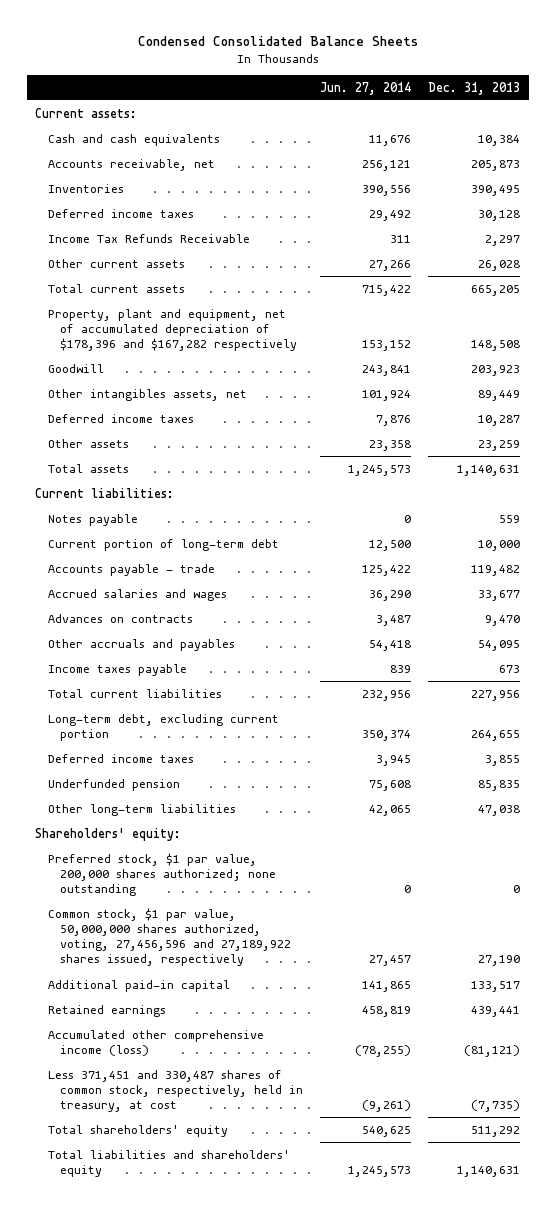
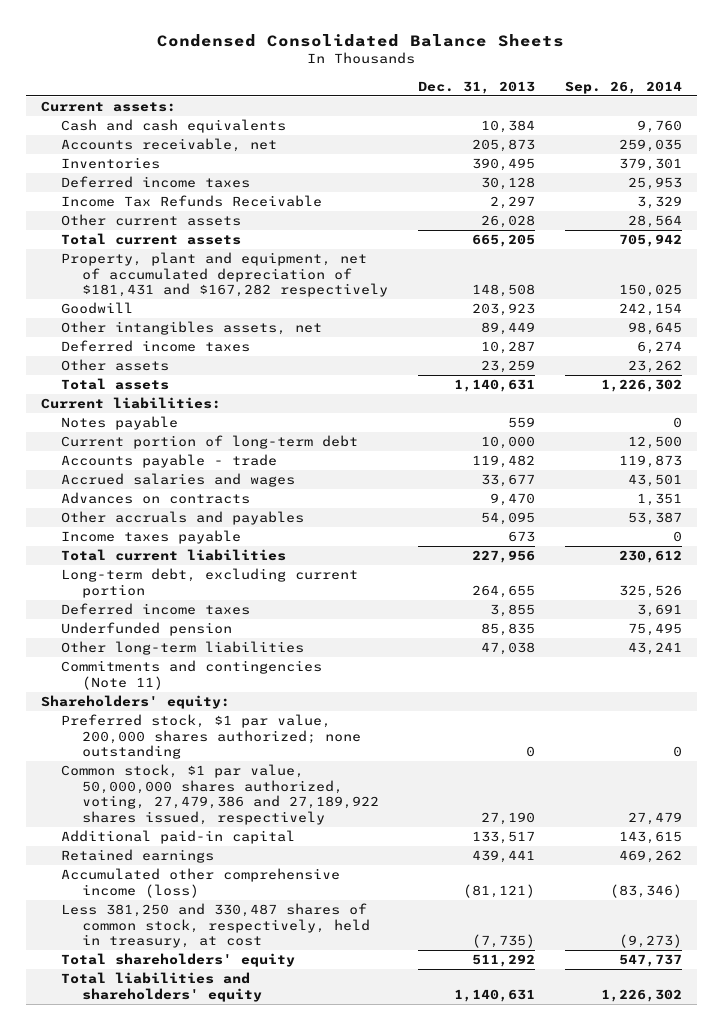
- | Jun. 27, 2014 | Dec. 31, 2013
+ | Dec. 31, 2013 | Sep. 26, 2014
- Property, plant and equipment, net of accumulated depreciation of $178,396 and $167,282 respectively | 153,152 | 148,508
+ Property, plant and equipment, net of accumulated depreciation of $181,431 and $167,282 respectively | 148,508 | 150,025
+ Commitments and contingencies (Note 11)
- Common stock, $1 par value, 50,000,000 shares authorized, voting, 27,456,596 and 27,189,922 shares issued, respectively | 27,457 | 27,190
+ Common stock, $1 par value, 50,000,000 shares authorized, voting, 27,479,386 and 27,189,922 shares issued, respectively | 27,190 | 27,479
- Less 371,451 and 330,487 shares of common stock, respectively, held in treasury, at cost | (9,261) | (7,735)
+ Less 381,250 and 330,487 shares of common stock, respectively, held in treasury, at cost | (7,735) | (9,273)

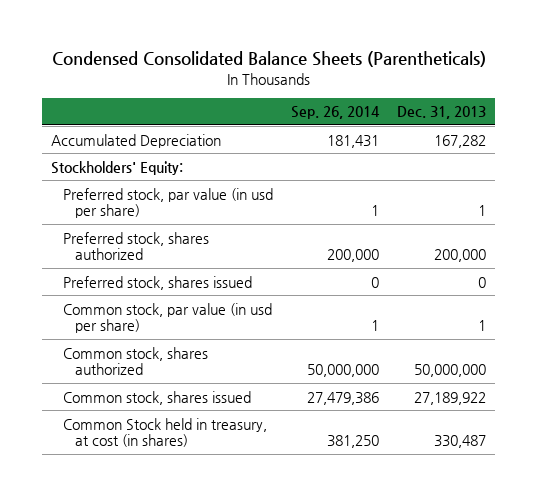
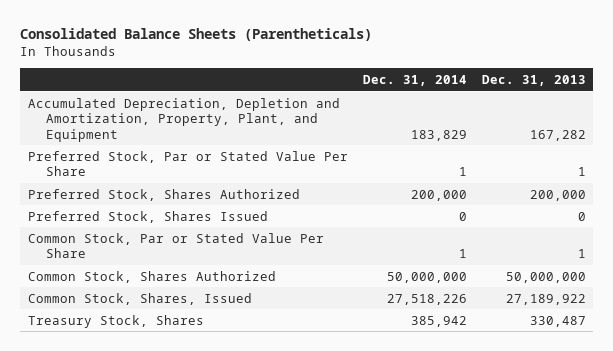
- Condensed Consolidated Balance Sheets (Parentheticals)
+ Consolidated Balance Sheets (Parentheticals)
- | Sep. 26, 2014 | Dec. 31, 2013
+ | Dec. 31, 2014 | Dec. 31, 2013
- Accumulated Depreciation | 181,431 | 167,282
- Stockholders' Equity:
- Preferred stock, par value (in usd per share) | 1 | 1
- Preferred stock, shares authorized | 200,000 | 200,000
- Preferred stock, shares issued | 0 | 0
- Common stock, par value (in usd per share) | 1 | 1
- Common stock, shares authorized | 50,000,000 | 50,000,000
- Common stock, shares issued | 27,479,386 | 27,189,922
- Common Stock held in treasury, at cost (in shares) | 381,250 | 330,487
+ Accumulated Depreciation, Depletion and Amortization, Property, Plant, and Equipment | 183,829 | 167,282
+ Preferred Stock, Par or Stated Value Per Share | 1 | 1
+ Preferred Stock, Shares Authorized | 200,000 | 200,000
+ Preferred Stock, Shares Issued | 0 | 0
+ Common Stock, Par or Stated Value Per Share | 1 | 1
+ Common Stock, Shares Authorized | 50,000,000 | 50,000,000
+ Common Stock, Shares, Issued | 27,518,226 | 27,189,922
+ Treasury Stock, Shares | 385,942 | 330,487

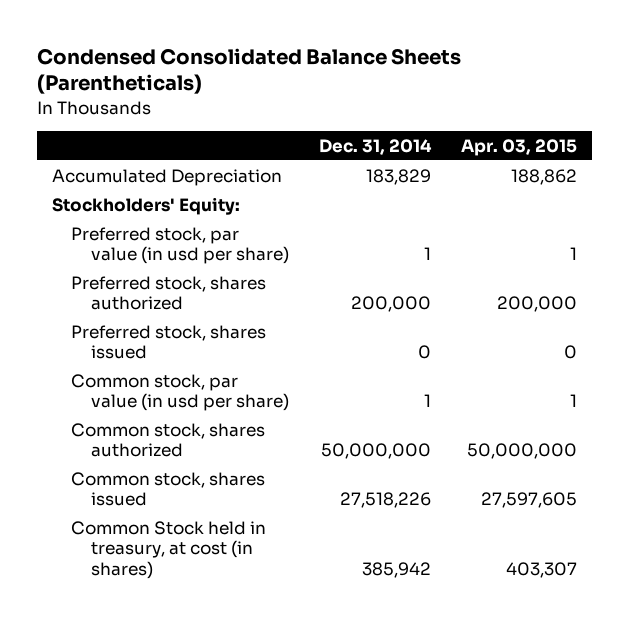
- Consolidated Balance Sheets (Parentheticals)
+ Condensed Consolidated Balance Sheets (Parentheticals)
- | Dec. 31, 2014 | Dec. 31, 2013
+ | Dec. 31, 2014 | Apr. 03, 2015
- Accumulated Depreciation, Depletion and Amortization, Property, Plant, and Equipment | 183,829 | 167,282
- Preferred Stock, Par or Stated Value Per Share | 1 | 1
- Preferred Stock, Shares Authorized | 200,000 | 200,000
- Preferred Stock, Shares Issued | 0 | 0
- Common Stock, Par or Stated Value Per Share | 1 | 1
- Common Stock, Shares Authorized | 50,000,000 | 50,000,000
- Common Stock, Shares, Issued | 27,518,226 | 27,189,922
- Treasury Stock, Shares | 385,942 | 330,487
+ Accumulated Depreciation | 183,829 | 188,862
+ Stockholders' Equity:
+ Preferred stock, par value (in usd per share) | 1 | 1
+ Preferred stock, shares authorized | 200,000 | 200,000
+ Preferred stock, shares issued | 0 | 0
+ Common stock, par value (in usd per share) | 1 | 1
+ Common stock, shares authorized | 50,000,000 | 50,000,000
+ Common stock, shares issued | 27,518,226 | 27,597,605
+ Common Stock held in treasury, at cost (in shares) | 385,942 | 403,307

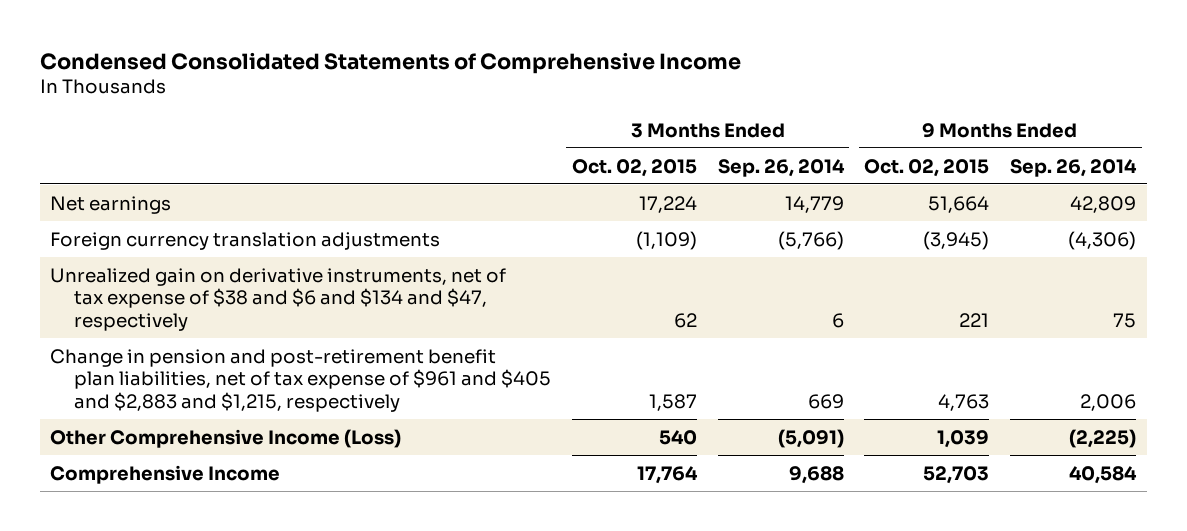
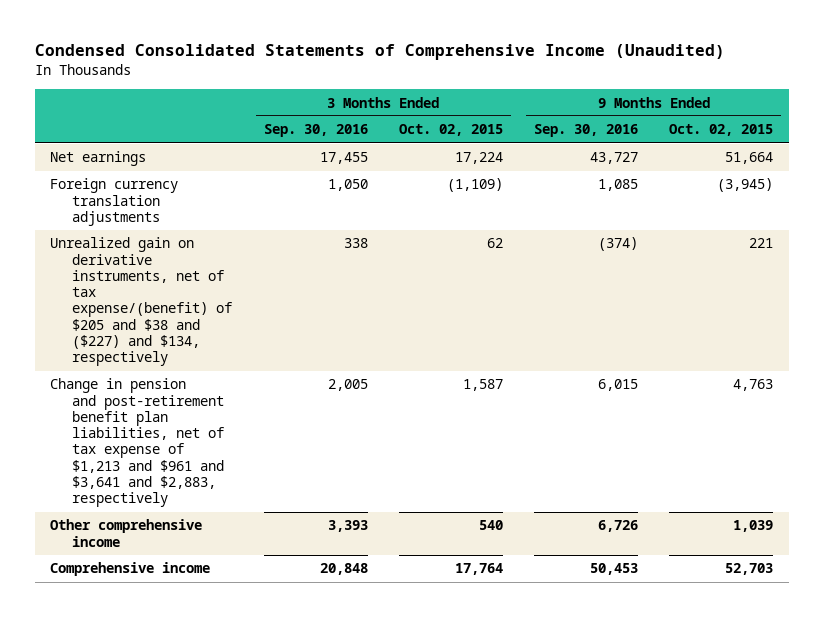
- Condensed Consolidated Statements of Comprehensive Income
+ Condensed Consolidated Statements of Comprehensive Income (Unaudited)
- | 3 Months Ended Oct. 02, 2015 | 3 Months Ended Sep. 26, 2014 | 9 Months Ended Oct. 02, 2015 | 9 Months Ended Sep. 26, 2014
+ | 3 Months Ended Sep. 30, 2016 | 3 Months Ended Oct. 02, 2015 | 9 Months Ended Sep. 30, 2016 | 9 Months Ended Oct. 02, 2015
- Unrealized gain on derivative instruments, net of tax expense of $38 and $6 and $134 and $47, respectively | 62 | 6 | 221 | 75
- Change in pension and post-retirement benefit plan liabilities, net of tax expense of $961 and $405 and $2,883 and $1,215, respectively | 1,587 | 669 | 4,763 | 2,006
- Other Comprehensive Income (Loss) | 540 | (5,091) | 1,039 | (2,225)
- Comprehensive Income | 17,764 | 9,688 | 52,703 | 40,584
+ Unrealized gain on derivative instruments, net of tax expense/(benefit) of $205 and $38 and ($227) and $134, respectively | 338 | 62 | (374) | 221
+ Change in pension and post-retirement benefit plan liabilities, net of tax expense of $1,213 and $961 and $3,641 and $2,883, respectively | 2,005 | 1,587 | 6,015 | 4,763
+ Other comprehensive income | 3,393 | 540 | 6,726 | 1,039
+ Comprehensive income | 20,848 | 17,764 | 50,453 | 52,703

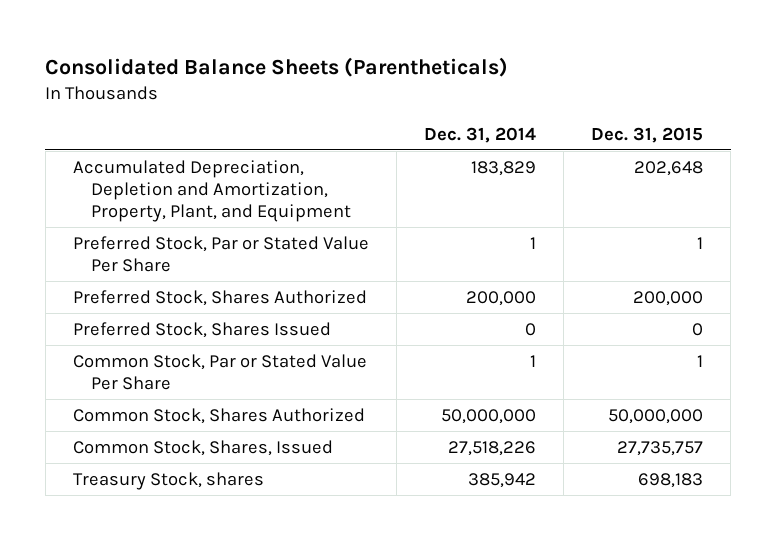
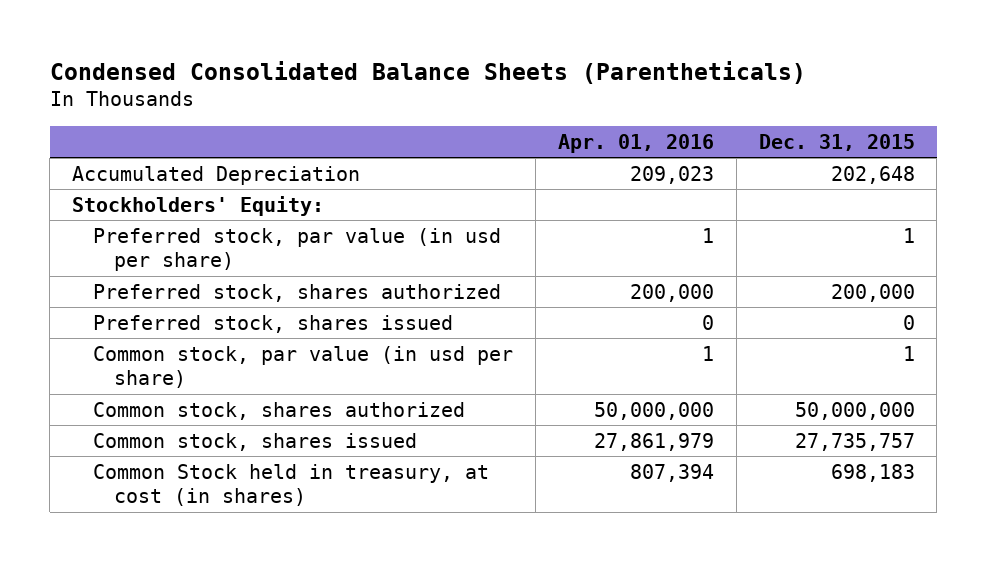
- Consolidated Balance Sheets (Parentheticals)
+ Condensed Consolidated Balance Sheets (Parentheticals)
- | Dec. 31, 2014 | Dec. 31, 2015
+ | Apr. 01, 2016 | Dec. 31, 2015
- Accumulated Depreciation, Depletion and Amortization, Property, Plant, and Equipment | 183,829 | 202,648
- Preferred Stock, Par or Stated Value Per Share | 1 | 1
- Preferred Stock, Shares Authorized | 200,000 | 200,000
- Preferred Stock, Shares Issued | 0 | 0
- Common Stock, Par or Stated Value Per Share | 1 | 1
- Common Stock, Shares Authorized | 50,000,000 | 50,000,000
- Common Stock, Shares, Issued | 27,518,226 | 27,735,757
- Treasury Stock, shares | 385,942 | 698,183
+ Accumulated Depreciation | 209,023 | 202,648
+ Stockholders' Equity:
+ Preferred stock, par value (in usd per share) | 1 | 1
+ Preferred stock, shares authorized | 200,000 | 200,000
+ Preferred stock, shares issued | 0 | 0
+ Common stock, par value (in usd per share) | 1 | 1
+ Common stock, shares authorized | 50,000,000 | 50,000,000
+ Common stock, shares issued | 27,861,979 | 27,735,757
+ Common Stock held in treasury, at cost (in shares) | 807,394 | 698,183

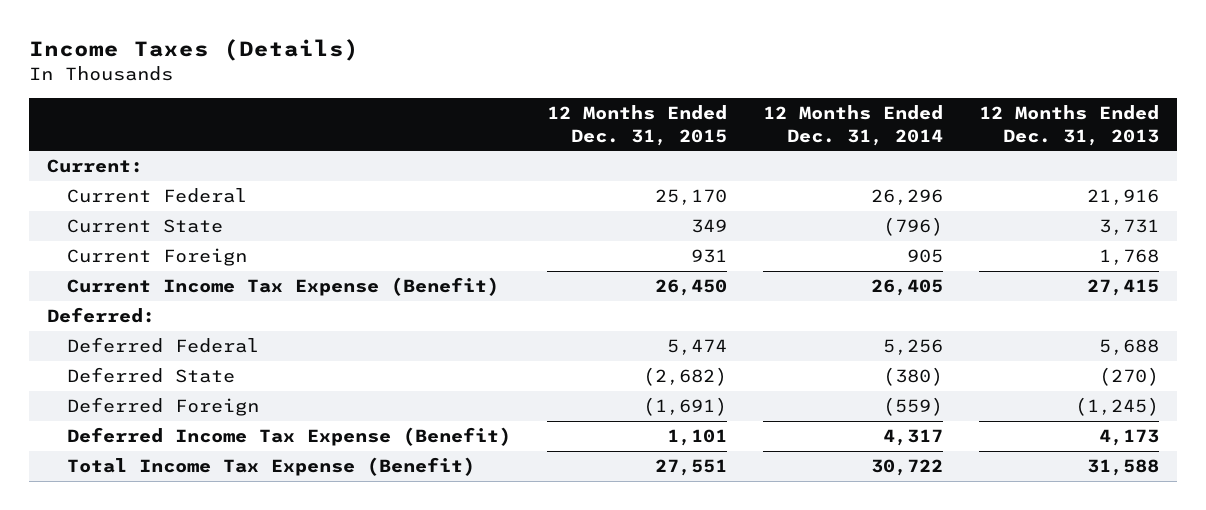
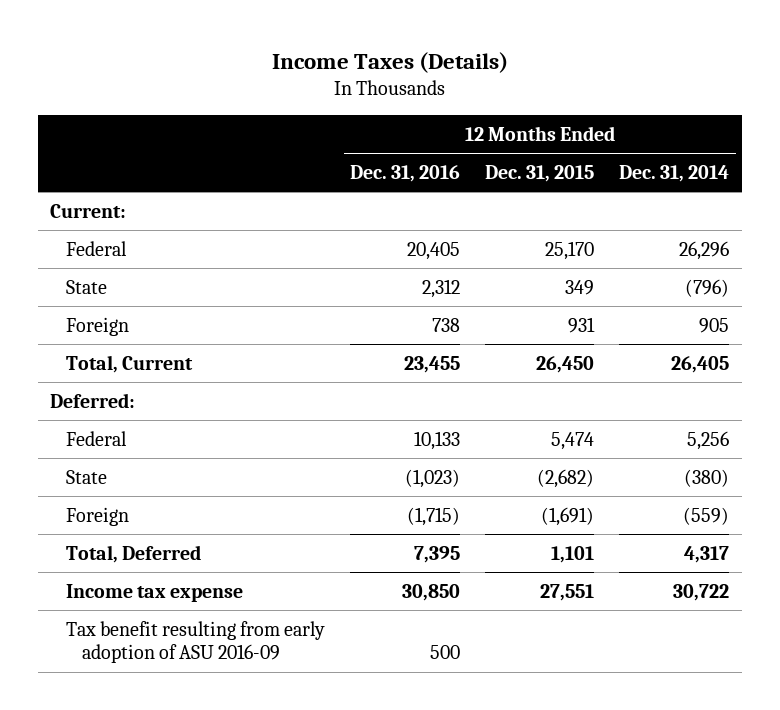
- | 12 Months Ended Dec. 31, 2015 | 12 Months Ended Dec. 31, 2014 | 12 Months Ended Dec. 31, 2013
+ | 12 Months Ended Dec. 31, 2016 | 12 Months Ended Dec. 31, 2015 | 12 Months Ended Dec. 31, 2014
- Current Federal | 25,170 | 26,296 | 21,916
- Current State | 349 | (796) | 3,731
- Current Foreign | 931 | 905 | 1,768
- Current Income Tax Expense (Benefit) | 26,450 | 26,405 | 27,415
+ Federal | 20,405 | 25,170 | 26,296
+ State | 2,312 | 349 | (796)
+ Foreign | 738 | 931 | 905
+ Total, Current | 23,455 | 26,450 | 26,405
- Deferred Federal | 5,474 | 5,256 | 5,688
- Deferred State | (2,682) | (380) | (270)
- Deferred Foreign | (1,691) | (559) | (1,245)
- Deferred Income Tax Expense (Benefit) | 1,101 | 4,317 | 4,173
- Total Income Tax Expense (Benefit) | 27,551 | 30,722 | 31,588
+ Federal | 10,133 | 5,474 | 5,256
+ State | (1,023) | (2,682) | (380)
+ Foreign | (1,715) | (1,691) | (559)
+ Total, Deferred | 7,395 | 1,101 | 4,317
+ Income tax expense | 30,850 | 27,551 | 30,722
+ Tax benefit resulting from early adoption of ASU 2016-09 | 500 | |

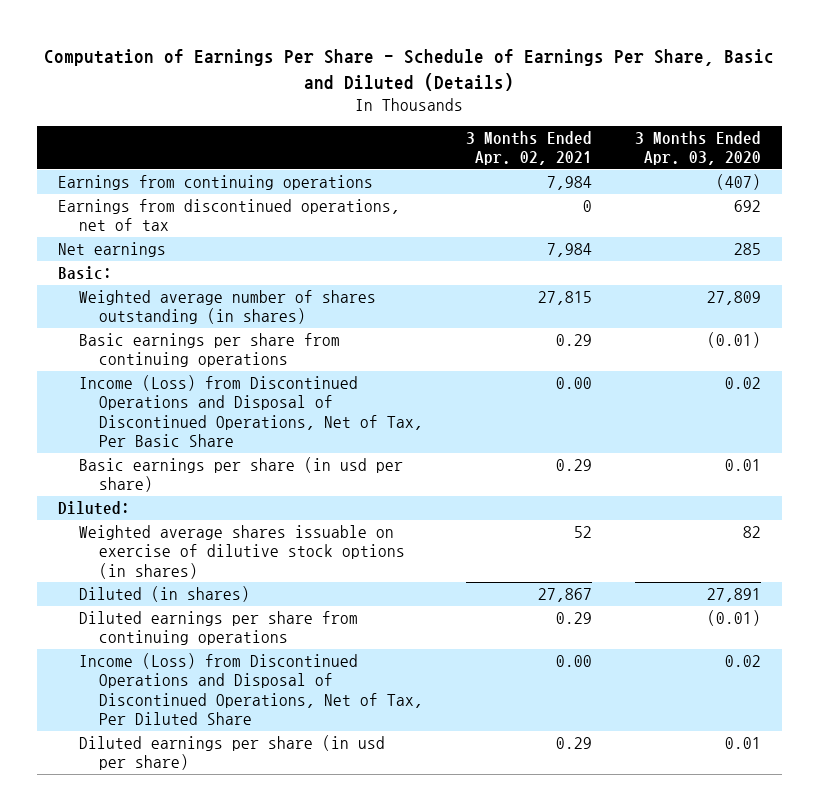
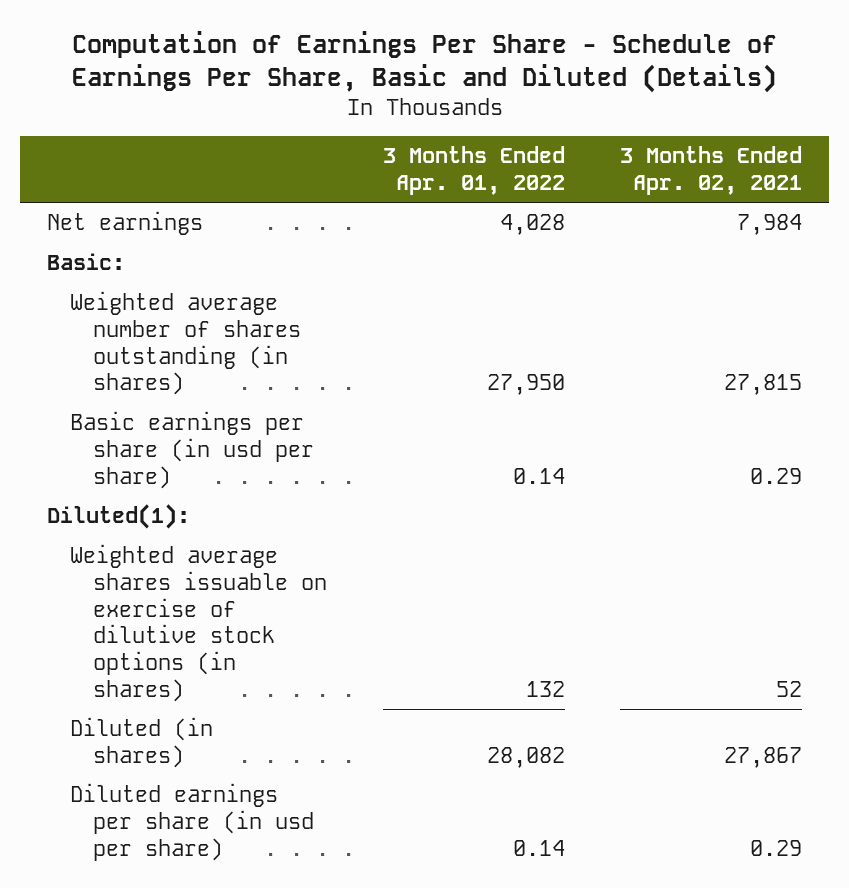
- | 3 Months Ended Apr. 02, 2021 | 3 Months Ended Apr. 03, 2020
+ | 3 Months Ended Apr. 01, 2022 | 3 Months Ended Apr. 02, 2021
- Earnings from continuing operations | 7,984 | (407)
- Earnings from discontinued operations, net of tax | 0 | 692
- Basic earnings per share from continuing operations | 0.29 | (0.01)
- Income (Loss) from Discontinued Operations and Disposal of Discontinued Operations, Net of Tax, Per Basic Share | 0.00 | 0.02
- Diluted:
+ Diluted(1):
- Diluted earnings per share from continuing operations | 0.29 | (0.01)
- Income (Loss) from Discontinued Operations and Disposal of Discontinued Operations, Net of Tax, Per Diluted Share | 0.00 | 0.02

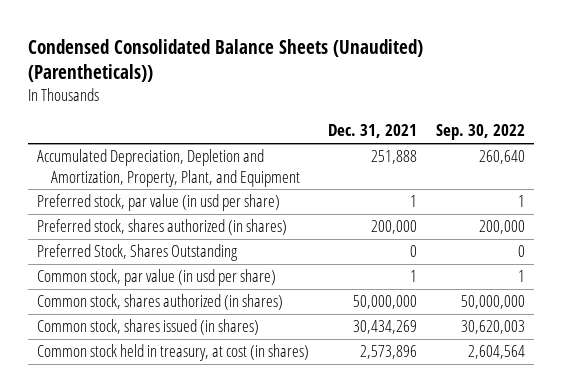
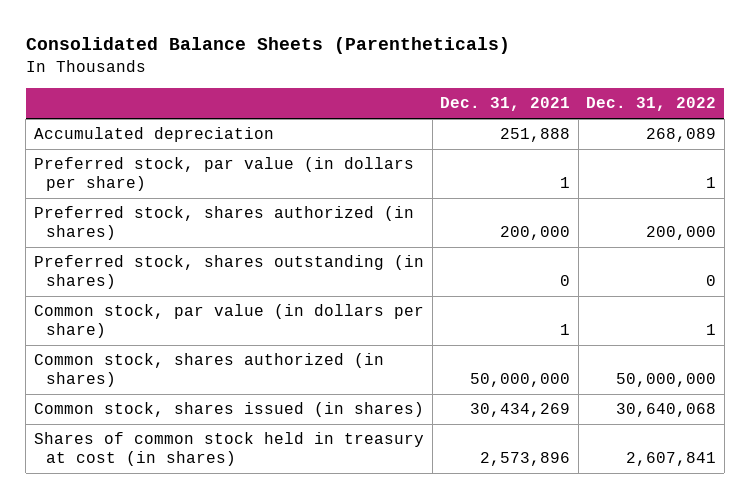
- Condensed Consolidated Balance Sheets (Unaudited) (Parentheticals))
+ Consolidated Balance Sheets (Parentheticals)
- | Dec. 31, 2021 | Sep. 30, 2022
+ | Dec. 31, 2021 | Dec. 31, 2022
- Accumulated Depreciation, Depletion and Amortization, Property, Plant, and Equipment | 251,888 | 260,640
- Preferred stock, par value (in usd per share) | 1 | 1
+ Accumulated depreciation | 251,888 | 268,089
+ Preferred stock, par value (in dollars per share) | 1 | 1
- Preferred Stock, Shares Outstanding | 0 | 0
- Common stock, par value (in usd per share) | 1 | 1
+ Preferred stock, shares outstanding (in shares) | 0 | 0
+ Common stock, par value (in dollars per share) | 1 | 1
- Common stock held in treasury, at cost (in shares) | 2,573,896 | 2,604,564
+ Shares of common stock held in treasury at cost (in shares) | 2,573,896 | 2,607,841

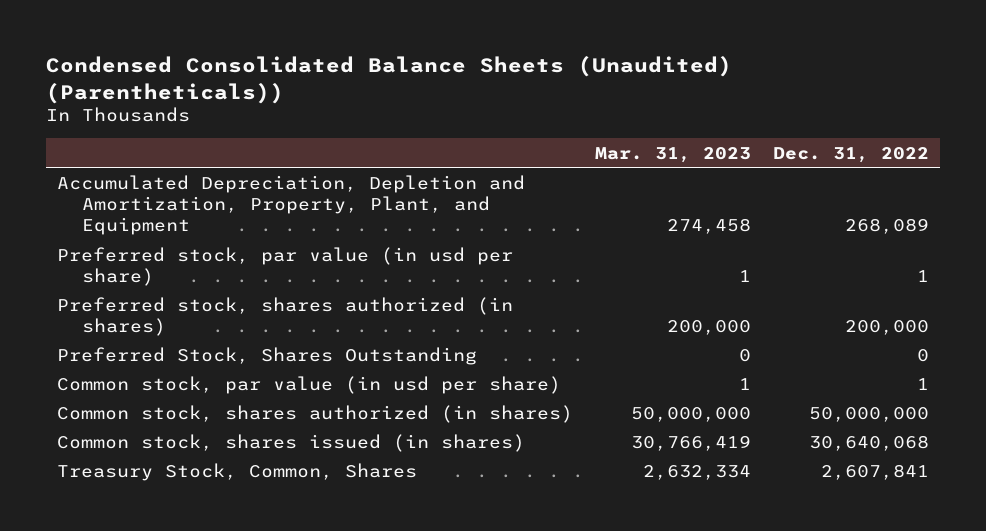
- Consolidated Balance Sheets (Parentheticals)
+ Condensed Consolidated Balance Sheets (Unaudited) (Parentheticals))
- | Dec. 31, 2021 | Dec. 31, 2022
+ | Mar. 31, 2023 | Dec. 31, 2022
- Accumulated depreciation | 251,888 | 268,089
- Preferred stock, par value (in dollars per share) | 1 | 1
+ Accumulated Depreciation, Depletion and Amortization, Property, Plant, and Equipment | 274,458 | 268,089
+ Preferred stock, par value (in usd per share) | 1 | 1
- Preferred stock, shares outstanding (in shares) | 0 | 0
- Common stock, par value (in dollars per share) | 1 | 1
+ Preferred Stock, Shares Outstanding | 0 | 0
+ Common stock, par value (in usd per share) | 1 | 1
- Shares of common stock held in treasury at cost (in shares) | 2,573,896 | 2,607,841
+ Treasury Stock, Common, Shares | 2,632,334 | 2,607,841

